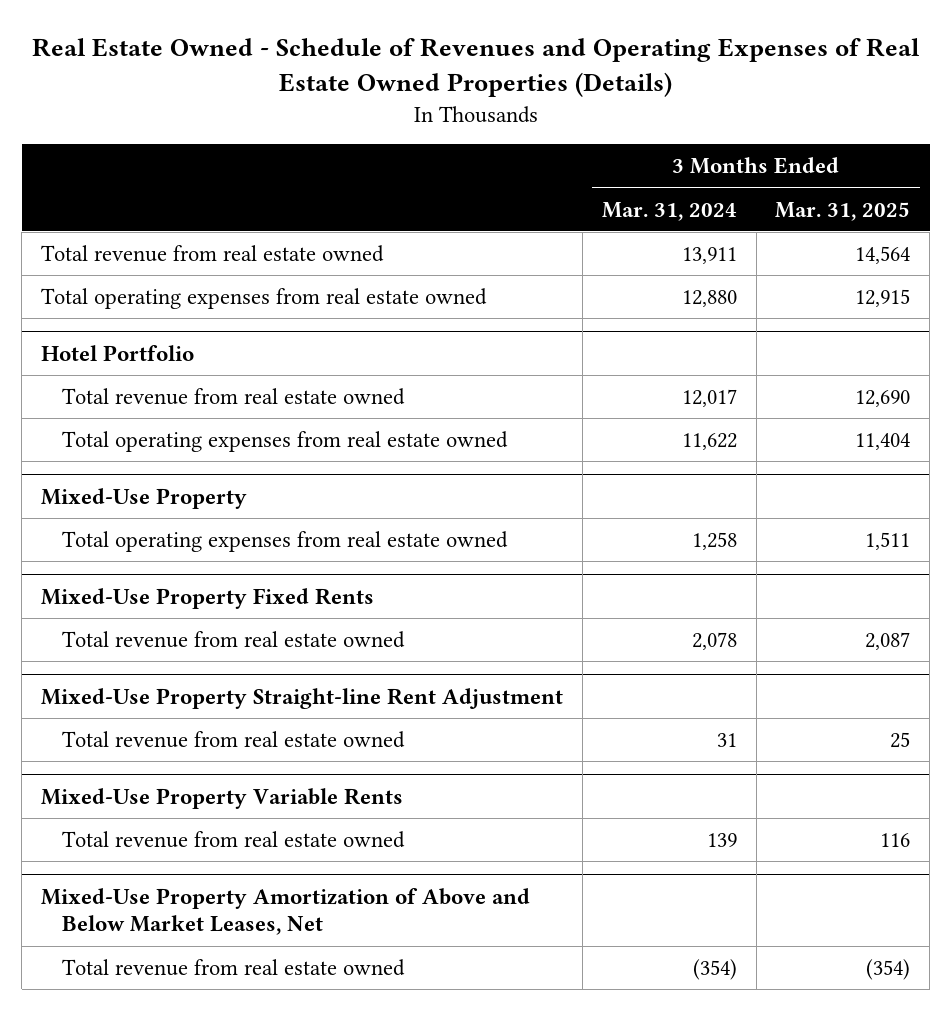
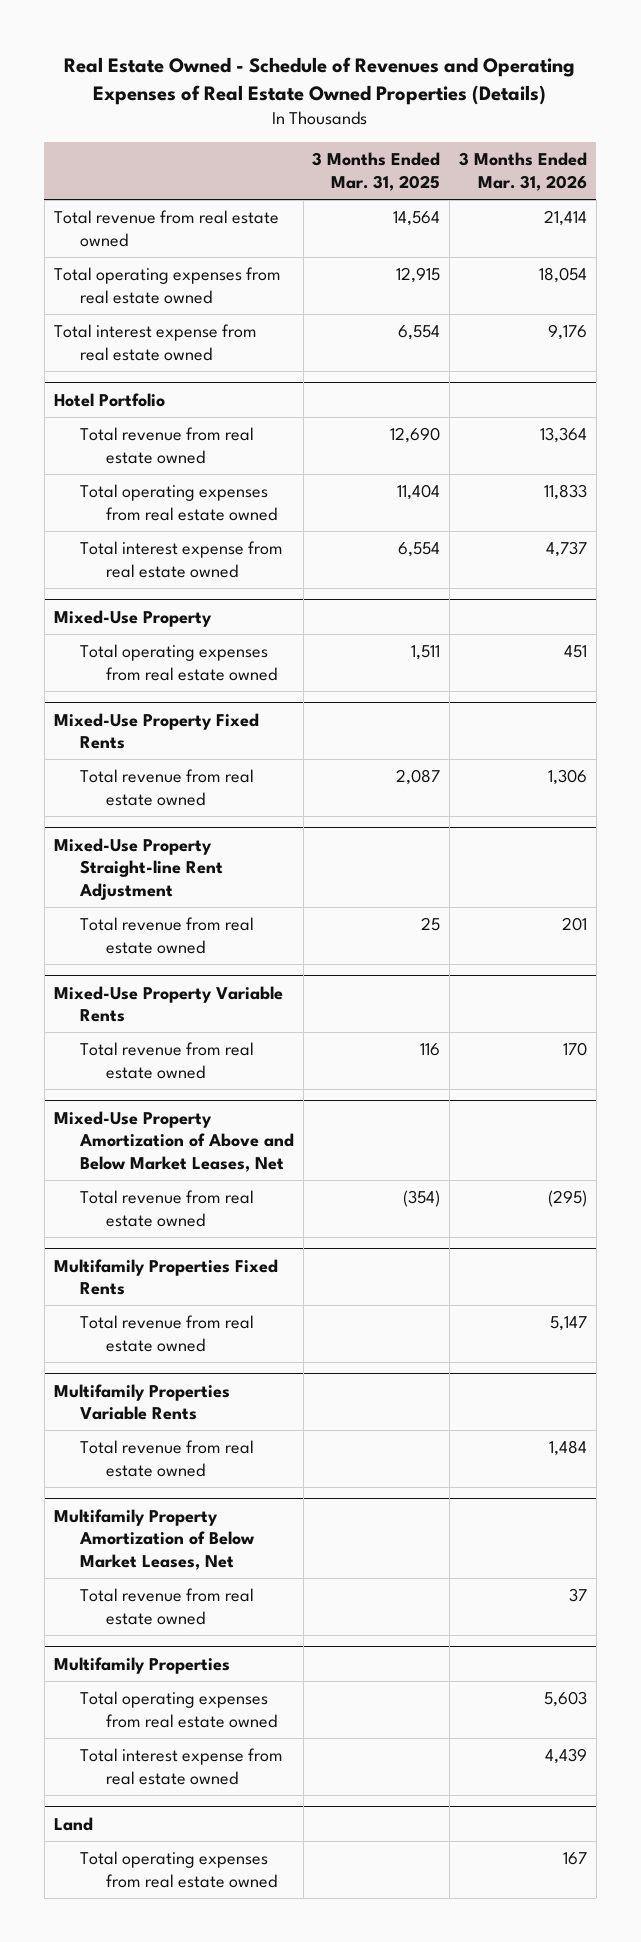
- | 3 Months Ended Mar. 31, 2024 | 3 Months Ended Mar. 31, 2025
+ | 3 Months Ended Mar. 31, 2025 | 3 Months Ended Mar. 31, 2026
+ Total interest expense from real estate owned | 6,554 | 9,176
@ Hotel Portfolio
+ Total interest expense from real estate owned | 6,554 | 4,737
+ Multifamily Properties Fixed Rents
+ Total revenue from real estate owned | | 5,147
+ Multifamily Properties Variable Rents
+ Total revenue from real estate owned | | 1,484
+ Multifamily Property Amortization of Below Market Leases, Net
+ Total revenue from real estate owned | | 37
+ Multifamily Properties
+ Total operating expenses from real estate owned | | 5,603
+ Total interest expense from real estate owned | | 4,439
+ Land
+ Total operating expenses from real estate owned | | 167

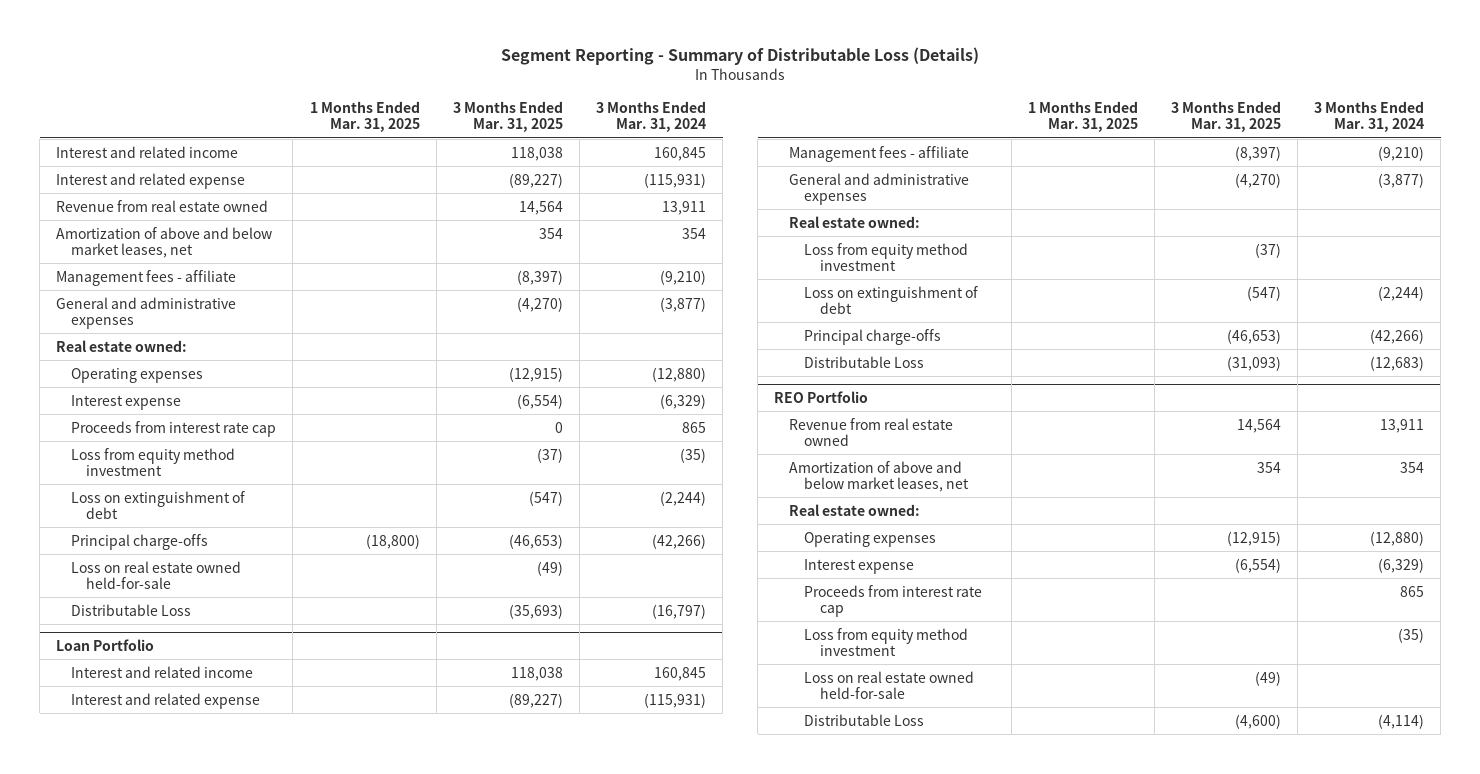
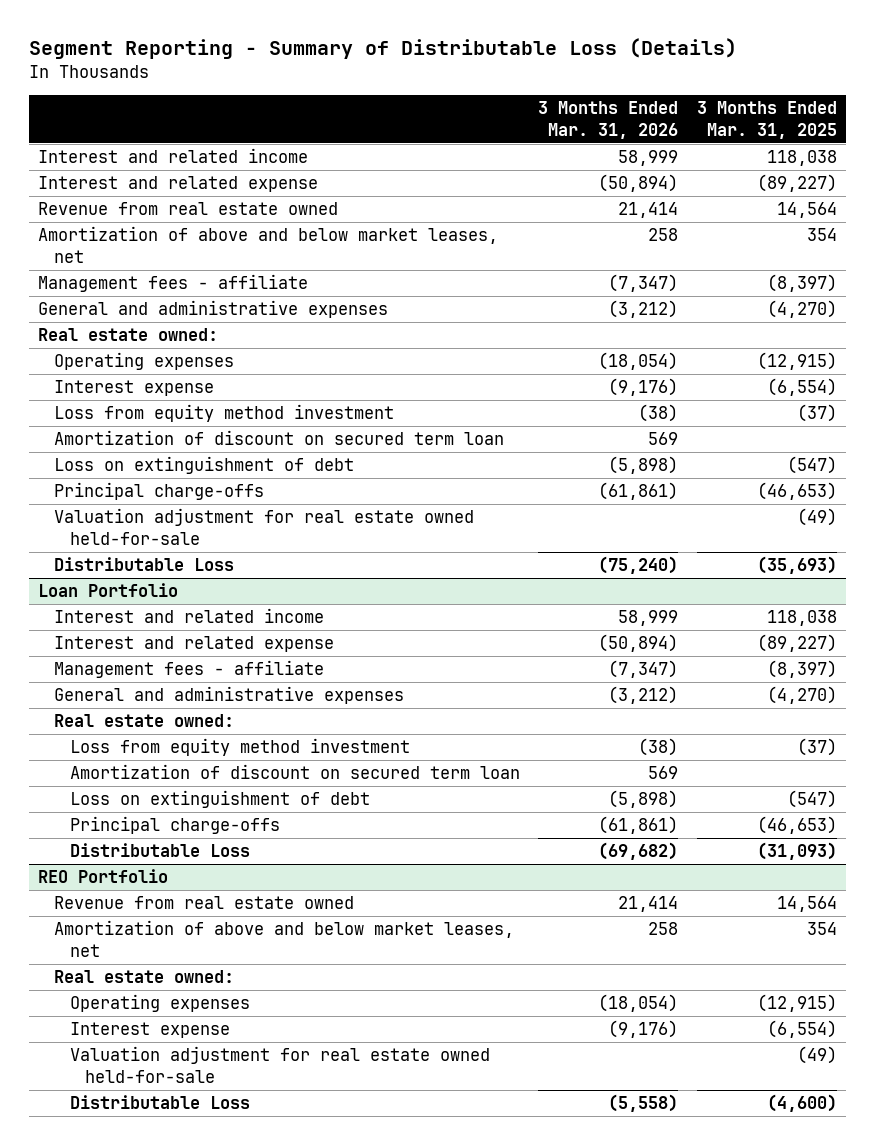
- | 1 Months Ended Mar. 31, 2025 | 3 Months Ended Mar. 31, 2025 | 3 Months Ended Mar. 31, 2024
+ | 3 Months Ended Mar. 31, 2026 | 3 Months Ended Mar. 31, 2025
- Proceeds from interest rate cap | | 0 | 865
+ Amortization of discount on secured term loan | 569 |
- Loss on real estate owned held-for-sale | | (49) |
+ Valuation adjustment for real estate owned held-for-sale | | (49)
@ Loan Portfolio
+ Amortization of discount on secured term loan | 569 |
@ REO Portfolio
- Proceeds from interest rate cap | | | 865
- Loss from equity method investment | | | (35)
- Loss on real estate owned held-for-sale | | (49) |
+ Valuation adjustment for real estate owned held-for-sale | | (49)

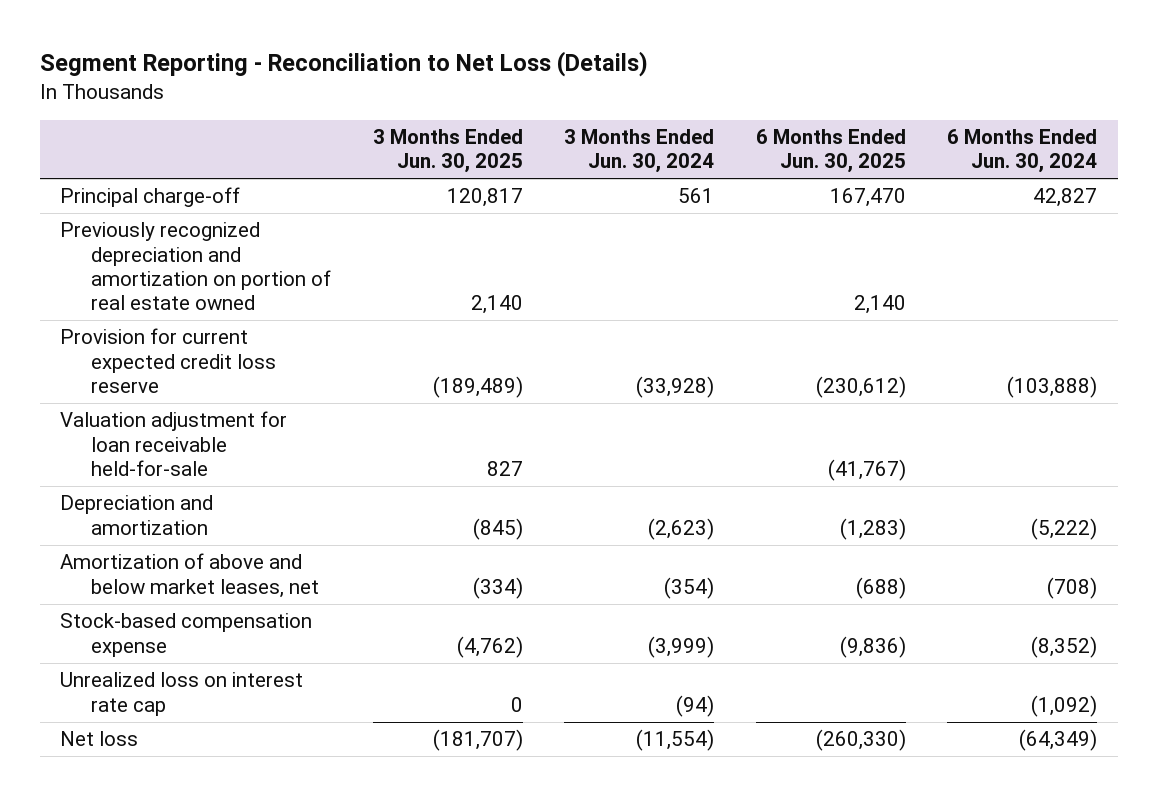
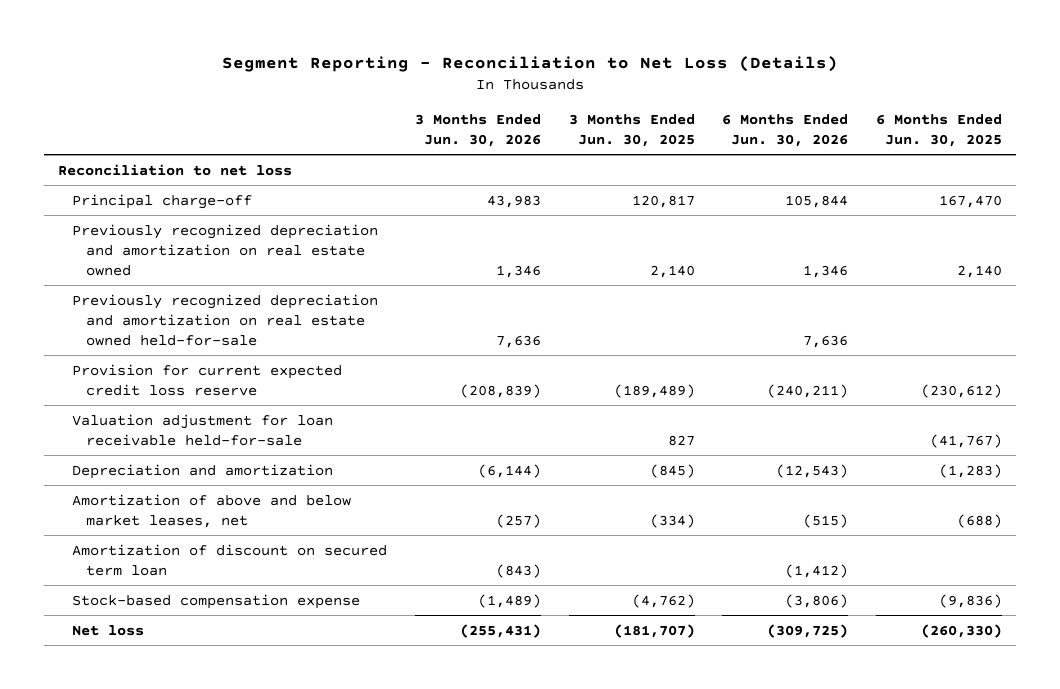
- | 3 Months Ended Jun. 30, 2025 | 3 Months Ended Jun. 30, 2024 | 6 Months Ended Jun. 30, 2025 | 6 Months Ended Jun. 30, 2024
+ | 3 Months Ended Jun. 30, 2026 | 3 Months Ended Jun. 30, 2025 | 6 Months Ended Jun. 30, 2026 | 6 Months Ended Jun. 30, 2025
+ Reconciliation to net loss
- Previously recognized depreciation and amortization on portion of real estate owned | 2,140 | | 2,140 |
+ Previously recognized depreciation and amortization on real estate owned | 1,346 | 2,140 | 1,346 | 2,140
+ Previously recognized depreciation and amortization on real estate owned held-for-sale | 7,636 | | 7,636 |
+ Amortization of discount on secured term loan | (843) | | (1,412) |
- Unrealized loss on interest rate cap | 0 | (94) | | (1,092)

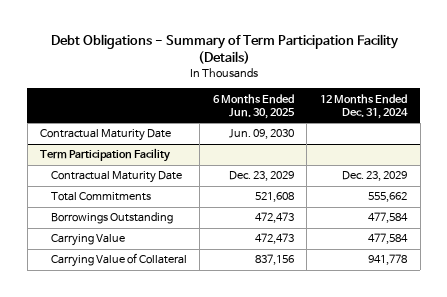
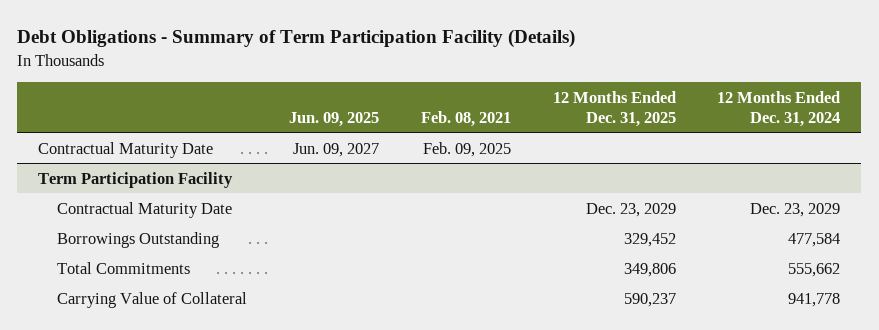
- | 6 Months Ended Jun. 30, 2025 | 12 Months Ended Dec. 31, 2024
+ | Jun. 09, 2025 | Feb. 08, 2021 | 12 Months Ended Dec. 31, 2025 | 12 Months Ended Dec. 31, 2024
@ Term Participation Facility
- Carrying Value | 472,473 | 477,584
moved down: Total Commitments | | | 349,806 | 555,662

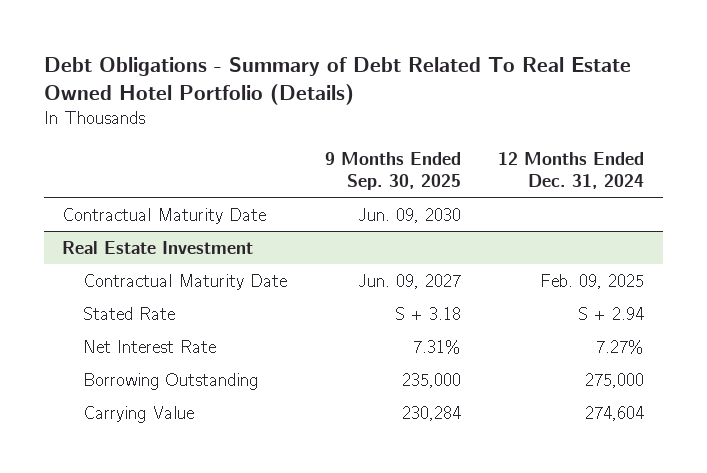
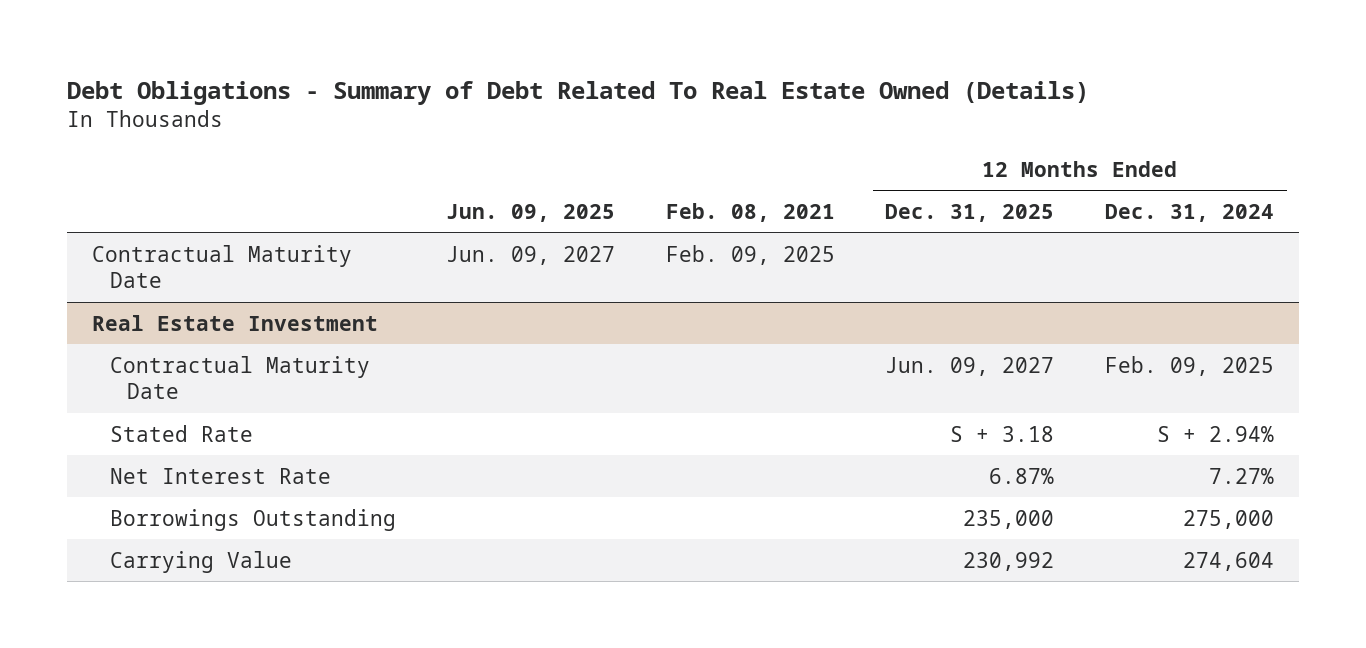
- Debt Obligations - Summary of Debt Related To Real Estate Owned Hotel Portfolio (Details)
+ Debt Obligations - Summary of Debt Related To Real Estate Owned (Details)
- | 9 Months Ended Sep. 30, 2025 | 12 Months Ended Dec. 31, 2024
+ | Jun. 09, 2025 | Feb. 08, 2021 | 12 Months Ended Dec. 31, 2025 | 12 Months Ended Dec. 31, 2024
@ Real Estate Investment
- Stated Rate | S + 3.18 | S + 2.94
+ Stated Rate | | | S + 3.18 | S + 2.94%
- Borrowing Outstanding | 235,000 | 275,000
+ Borrowings Outstanding | | | 235,000 | 275,000

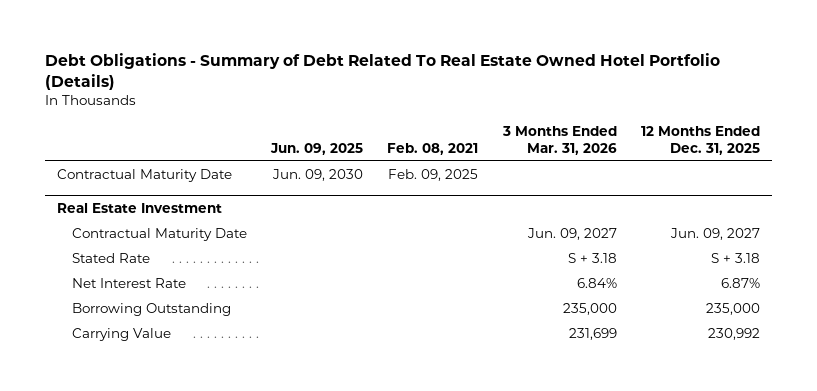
- Debt Obligations - Summary of Debt Related To Real Estate Owned (Details)
+ Debt Obligations - Summary of Debt Related To Real Estate Owned Hotel Portfolio (Details)
- | Jun. 09, 2025 | Feb. 08, 2021 | 12 Months Ended Dec. 31, 2025 | 12 Months Ended Dec. 31, 2024
+ | Jun. 09, 2025 | Feb. 08, 2021 | 3 Months Ended Mar. 31, 2026 | 12 Months Ended Dec. 31, 2025
- Contractual Maturity Date | Jun. 09, 2027 | Feb. 09, 2025 | |
+ Contractual Maturity Date | Jun. 09, 2030 | Feb. 09, 2025 | |
@ Real Estate Investment
- Borrowings Outstanding | | | 235,000 | 275,000
+ Borrowing Outstanding | | | 235,000 | 235,000

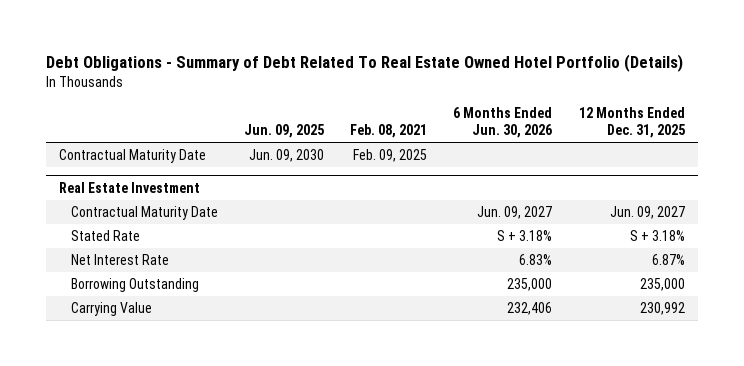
- | Jun. 09, 2025 | Feb. 08, 2021 | 3 Months Ended Mar. 31, 2026 | 12 Months Ended Dec. 31, 2025
+ | Jun. 09, 2025 | Feb. 08, 2021 | 6 Months Ended Jun. 30, 2026 | 12 Months Ended Dec. 31, 2025
@ Real Estate Investment
- Stated Rate | | | S + 3.18 | S + 3.18
+ Stated Rate | | | S + 3.18% | S + 3.18%

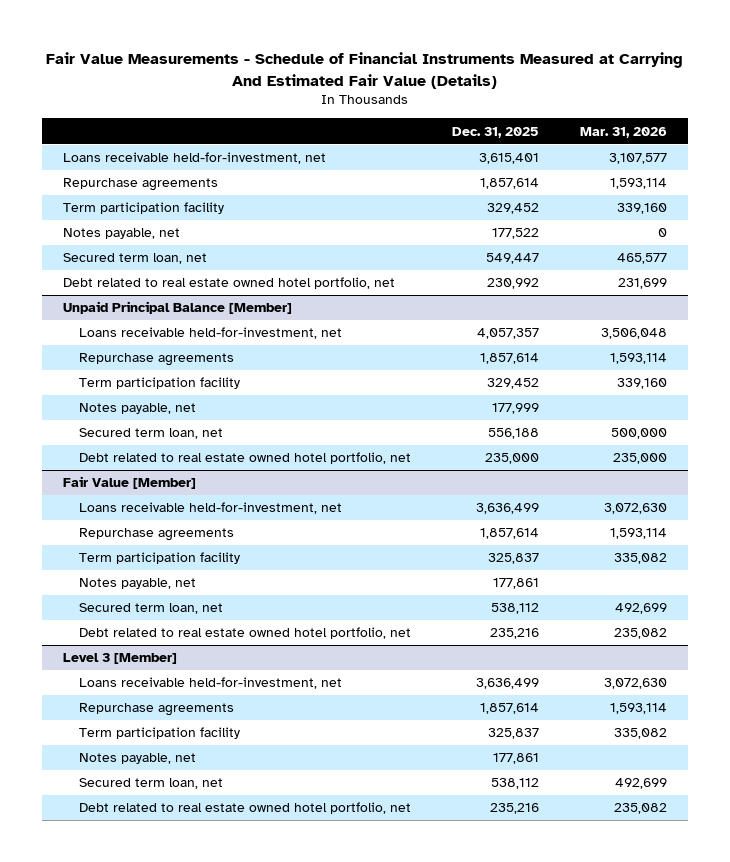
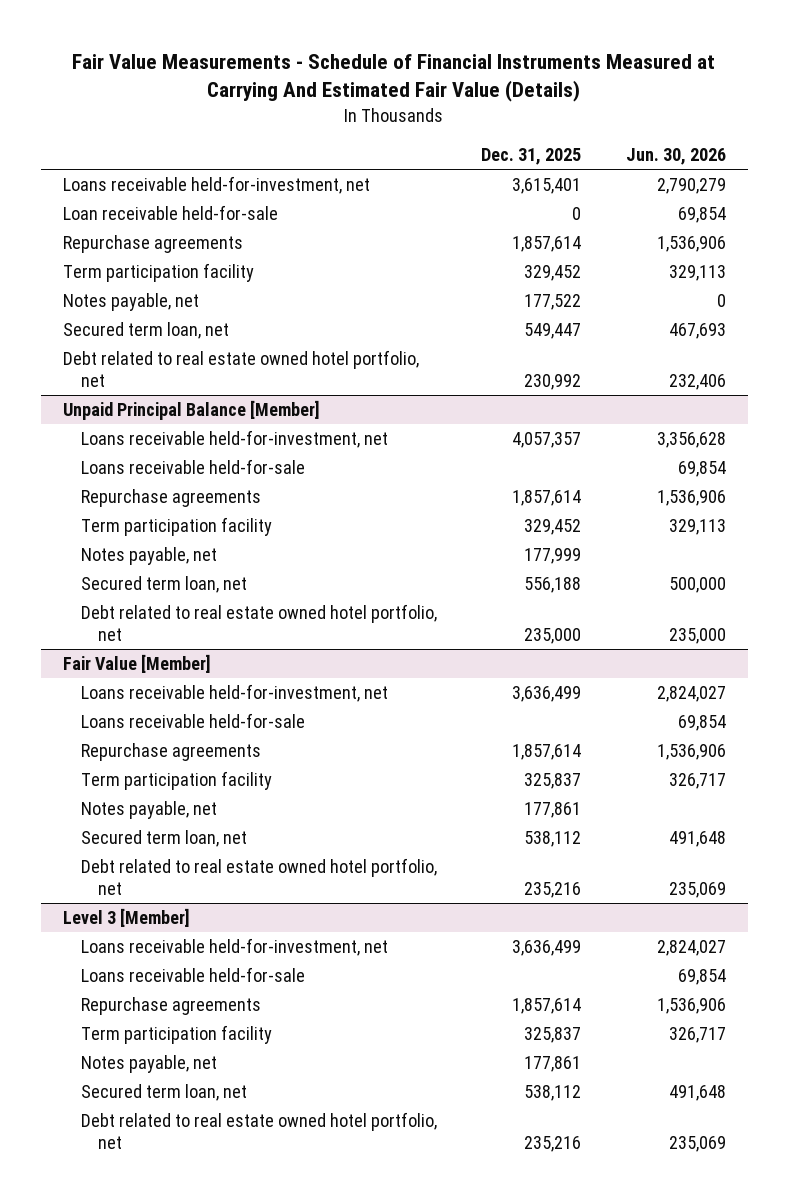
- | Dec. 31, 2025 | Mar. 31, 2026
+ | Dec. 31, 2025 | Jun. 30, 2026
+ Loan receivable held-for-sale | 0 | 69,854
@ Unpaid Principal Balance [Member]
+ Loans receivable held-for-sale | | 69,854
@ Fair Value [Member]
+ Loans receivable held-for-sale | | 69,854
@ Level 3 [Member]
+ Loans receivable held-for-sale | | 69,854

